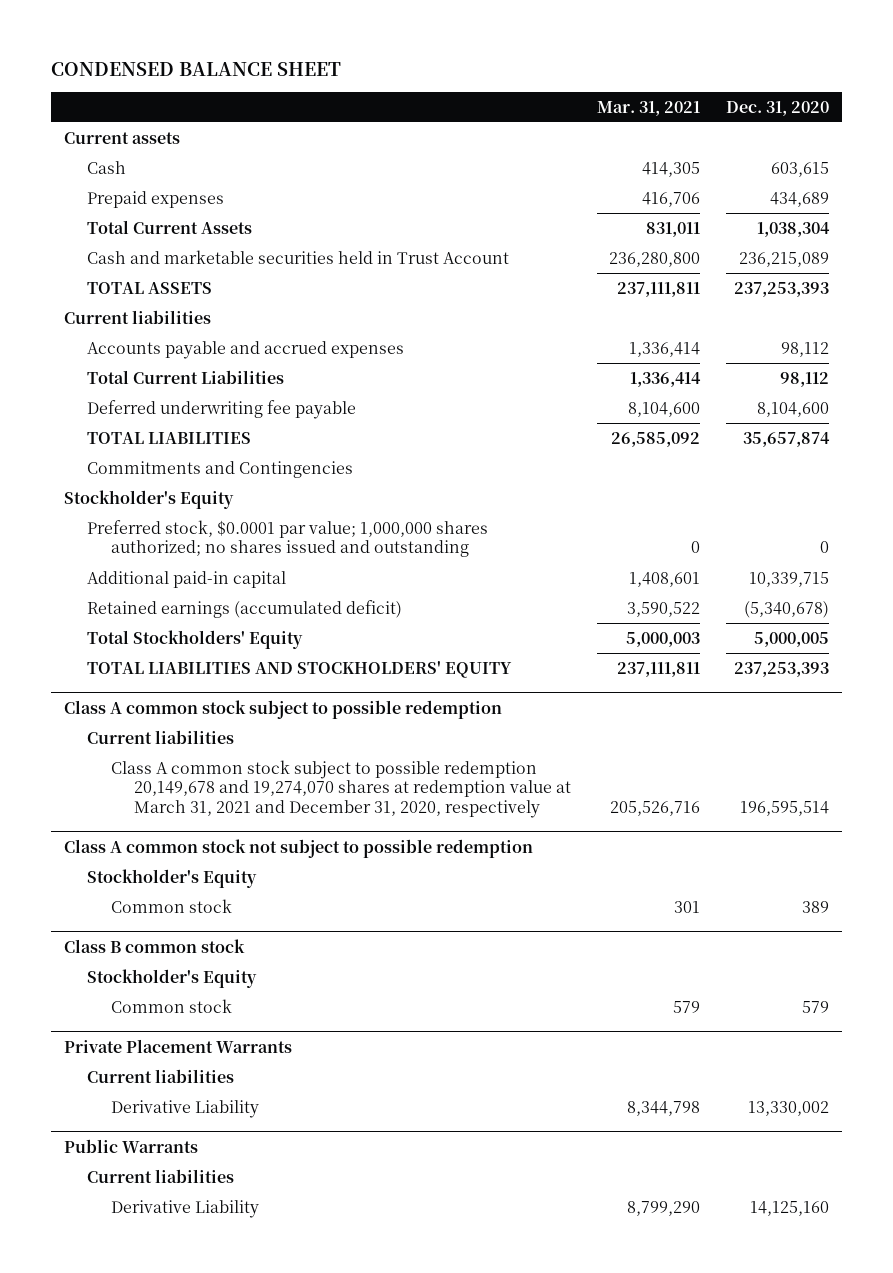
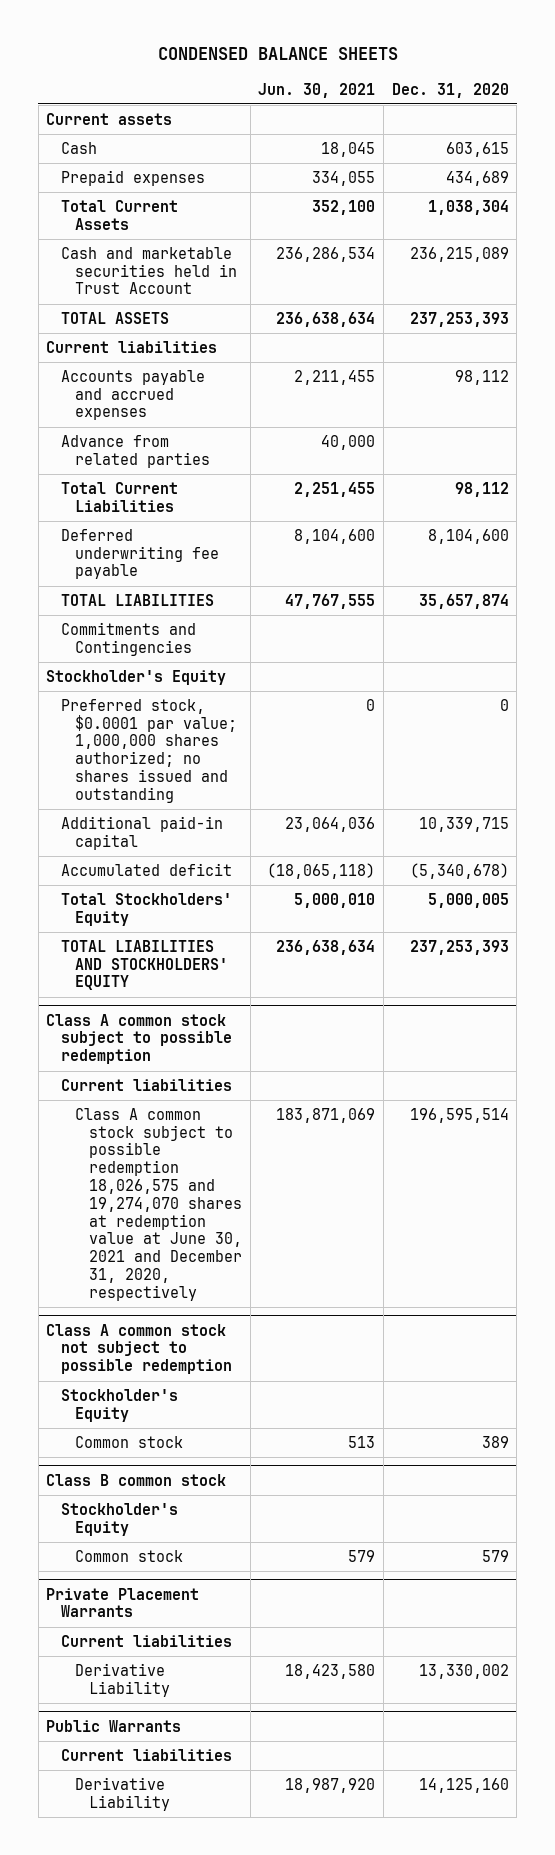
- CONDENSED BALANCE SHEET
+ CONDENSED BALANCE SHEETS
- | Mar. 31, 2021 | Dec. 31, 2020
+ | Jun. 30, 2021 | Dec. 31, 2020
+ Advance from related parties | 40,000 |
- Retained earnings (accumulated deficit) | 3,590,522 | (5,340,678)
+ Accumulated deficit | (18,065,118) | (5,340,678)
@ Class A common stock subject to possible redemption
- Class A common stock subject to possible redemption 20,149,678 and 19,274,070 shares at redemption value at March 31, 2021 and December 31, 2020, respectively | 205,526,716 | 196,595,514
+ Class A common stock subject to possible redemption 18,026,575 and 19,274,070 shares at redemption value at June 30, 2021 and December 31, 2020, respectively | 183,871,069 | 196,595,514

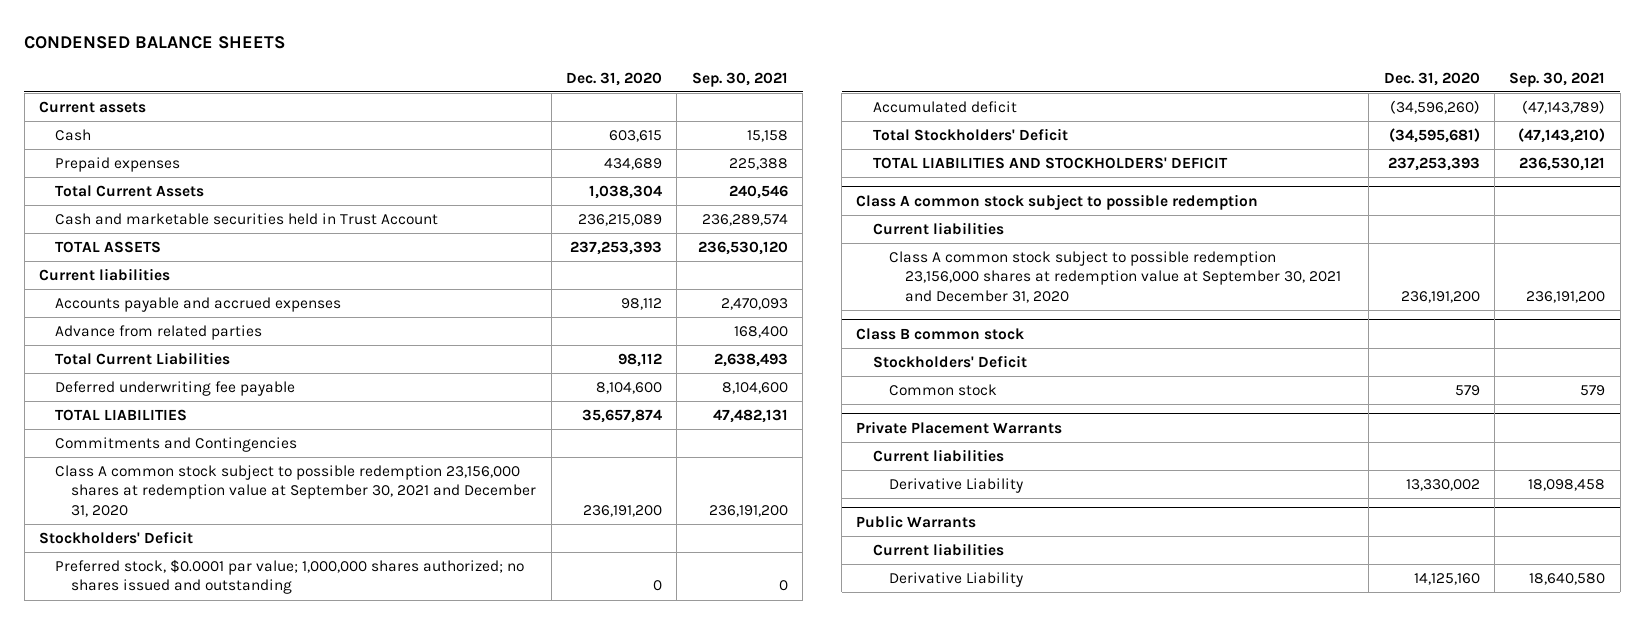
- | Jun. 30, 2021 | Dec. 31, 2020
+ | Dec. 31, 2020 | Sep. 30, 2021
- Stockholder's Equity
+ Class A common stock subject to possible redemption 23,156,000 shares at redemption value at September 30, 2021 and December 31, 2020 | 236,191,200 | 236,191,200
+ Stockholders' Deficit
- Additional paid-in capital | 23,064,036 | 10,339,715
- Accumulated deficit | (18,065,118) | (5,340,678)
- Total Stockholders' Equity | 5,000,010 | 5,000,005
- TOTAL LIABILITIES AND STOCKHOLDERS' EQUITY | 236,638,634 | 237,253,393
+ Accumulated deficit | (34,596,260) | (47,143,789)
+ Total Stockholders' Deficit | (34,595,681) | (47,143,210)
+ TOTAL LIABILITIES AND STOCKHOLDERS' DEFICIT | 237,253,393 | 236,530,121
@ Class A common stock subject to possible redemption
- Class A common stock subject to possible redemption 18,026,575 and 19,274,070 shares at redemption value at June 30, 2021 and December 31, 2020, respectively | 183,871,069 | 196,595,514
- Class A common stock not subject to possible redemption
- Stockholder's Equity
- Common stock | 513 | 389
@ Class A common stock subject to possible redemption
+ Class A common stock subject to possible redemption 23,156,000 shares at redemption value at September 30, 2021 and December 31, 2020 | 236,191,200 | 236,191,200
@ Class B common stock
- Stockholder's Equity
+ Stockholders' Deficit

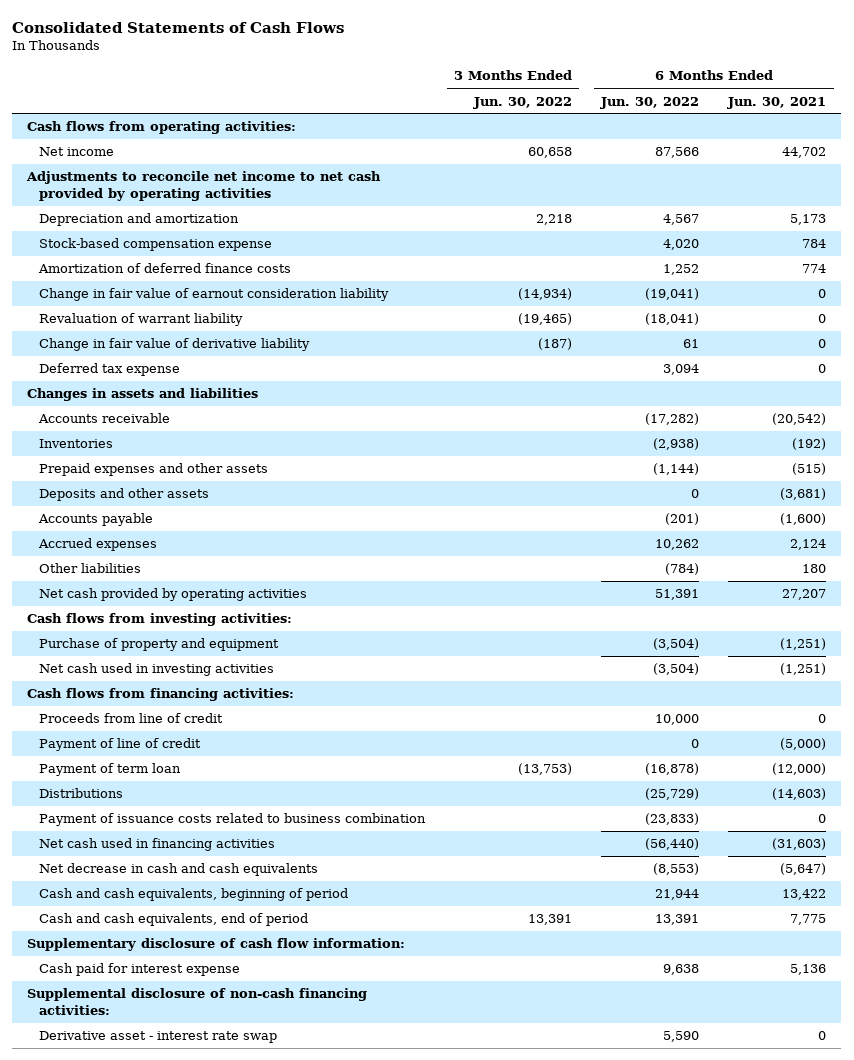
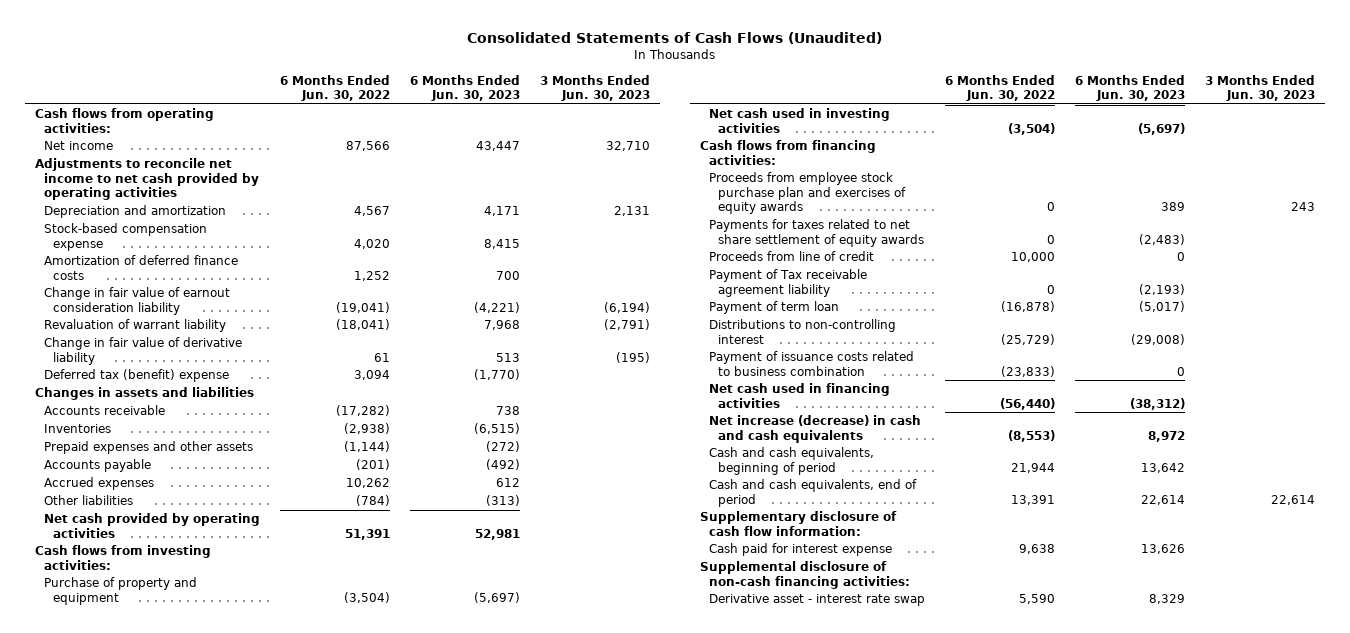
- Consolidated Statements of Cash Flows
+ Consolidated Statements of Cash Flows (Unaudited)
- | 3 Months Ended Jun. 30, 2022 | 6 Months Ended Jun. 30, 2022 | 6 Months Ended Jun. 30, 2021
+ | 6 Months Ended Jun. 30, 2022 | 6 Months Ended Jun. 30, 2023 | 3 Months Ended Jun. 30, 2023
- Deferred tax expense | | 3,094 | 0
+ Deferred tax (benefit) expense | 3,094 | (1,770) |
- Deposits and other assets | | 0 | (3,681)
+ Proceeds from employee stock purchase plan and exercises of equity awards | 0 | 389 | 243
+ Payments for taxes related to net share settlement of equity awards | 0 | (2,483) |
- Payment of line of credit | | 0 | (5,000)
+ Payment of Tax receivable agreement liability | 0 | (2,193) |
- Distributions | | (25,729) | (14,603)
+ Distributions to non-controlling interest | (25,729) | (29,008) |
- Net decrease in cash and cash equivalents | | (8,553) | (5,647)
+ Net increase (decrease) in cash and cash equivalents | (8,553) | 8,972 |

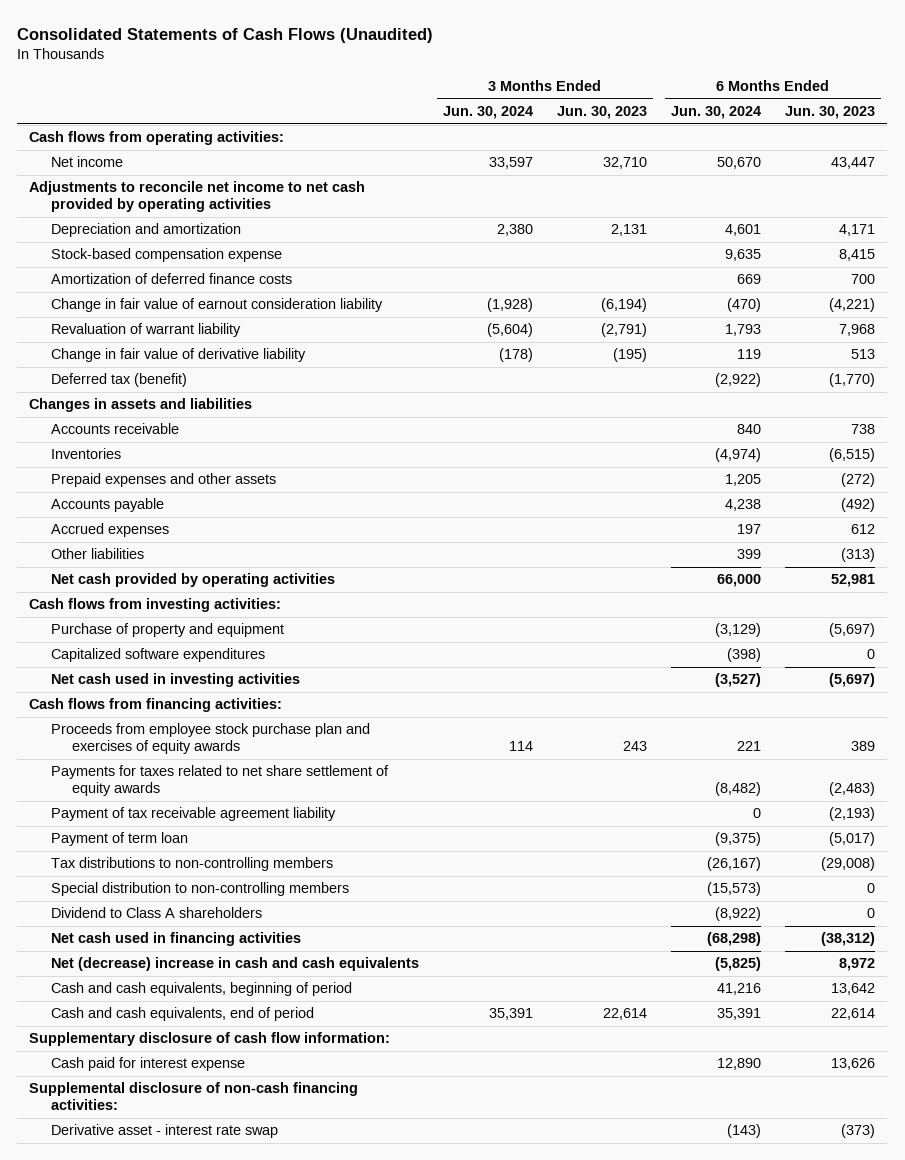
- | 6 Months Ended Jun. 30, 2022 | 6 Months Ended Jun. 30, 2023 | 3 Months Ended Jun. 30, 2023
+ | 3 Months Ended Jun. 30, 2024 | 3 Months Ended Jun. 30, 2023 | 6 Months Ended Jun. 30, 2024 | 6 Months Ended Jun. 30, 2023
- Deferred tax (benefit) expense | 3,094 | (1,770) |
+ Deferred tax (benefit) | | | (2,922) | (1,770)
+ Capitalized software expenditures | | | (398) | 0
- Proceeds from line of credit | 10,000 | 0 |
- Payment of Tax receivable agreement liability | 0 | (2,193) |
+ Payment of tax receivable agreement liability | | | 0 | (2,193)
- Distributions to non-controlling interest | (25,729) | (29,008) |
- Payment of issuance costs related to business combination | (23,833) | 0 |
+ Tax distributions to non-controlling members | | | (26,167) | (29,008)
+ Special distribution to non-controlling members | | | (15,573) | 0
+ Dividend to Class A shareholders | | | (8,922) | 0
- Net increase (decrease) in cash and cash equivalents | (8,553) | 8,972 |
+ Net (decrease) increase in cash and cash equivalents | | | (5,825) | 8,972
- Derivative asset - interest rate swap | 5,590 | 8,329 |
+ Derivative asset - interest rate swap | | | (143) | (373)

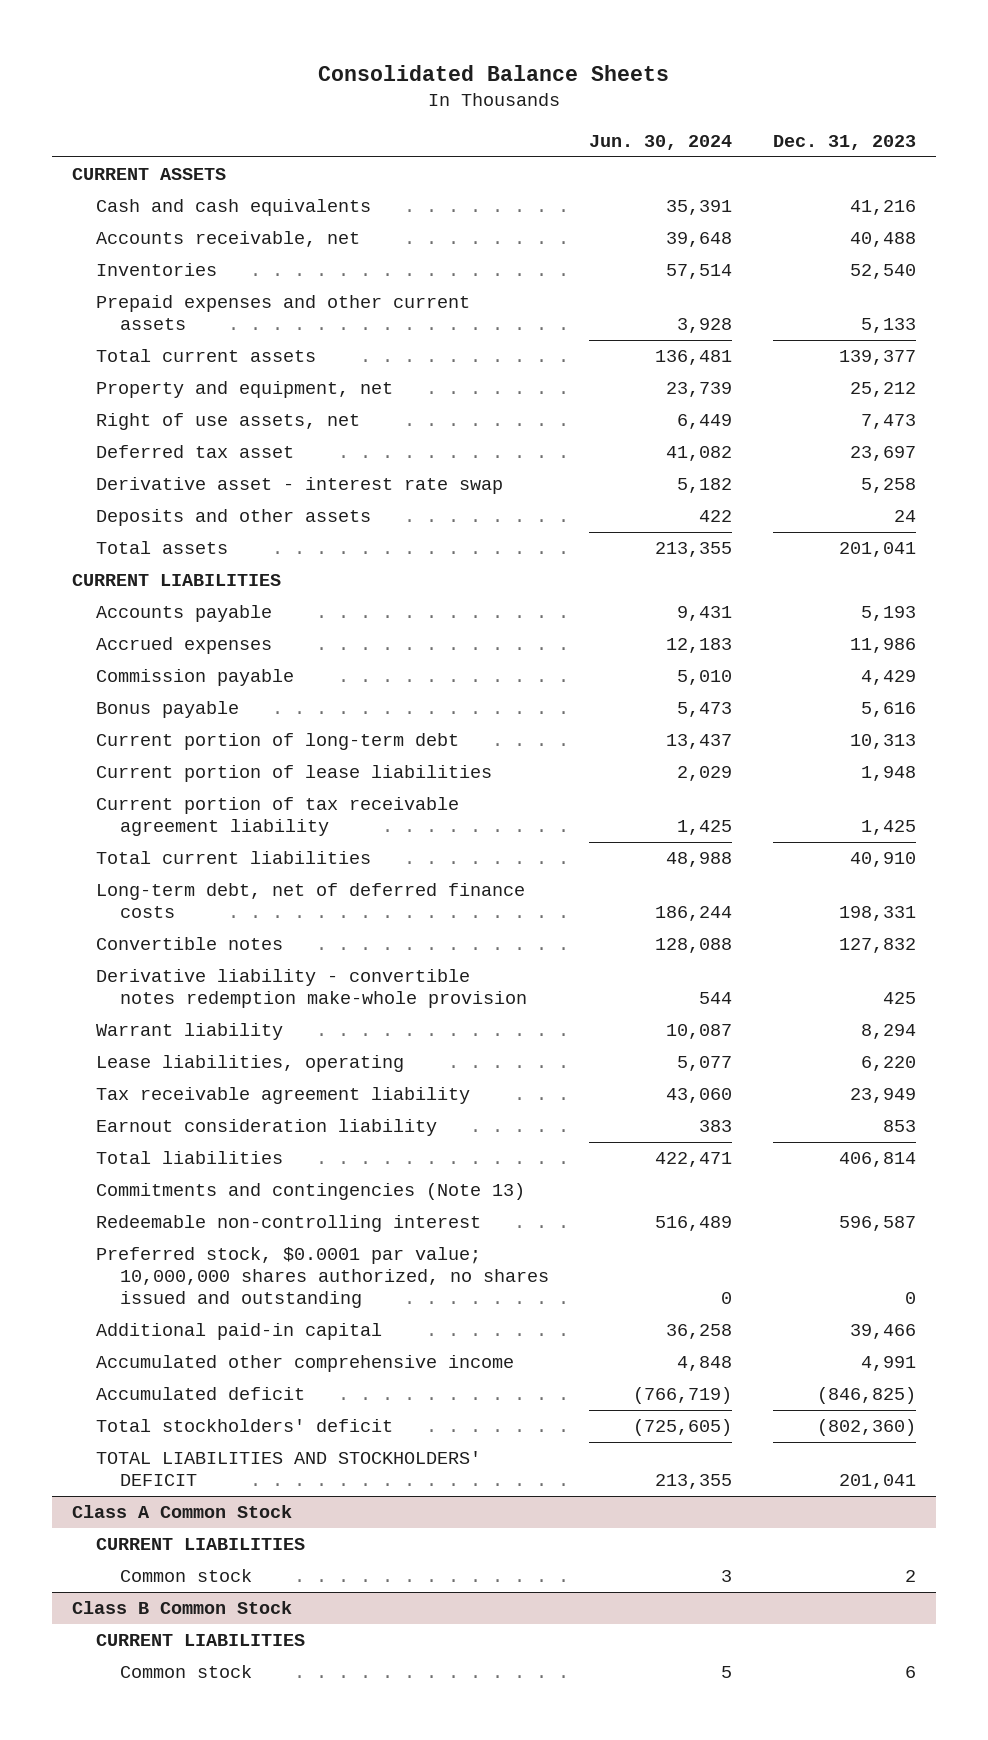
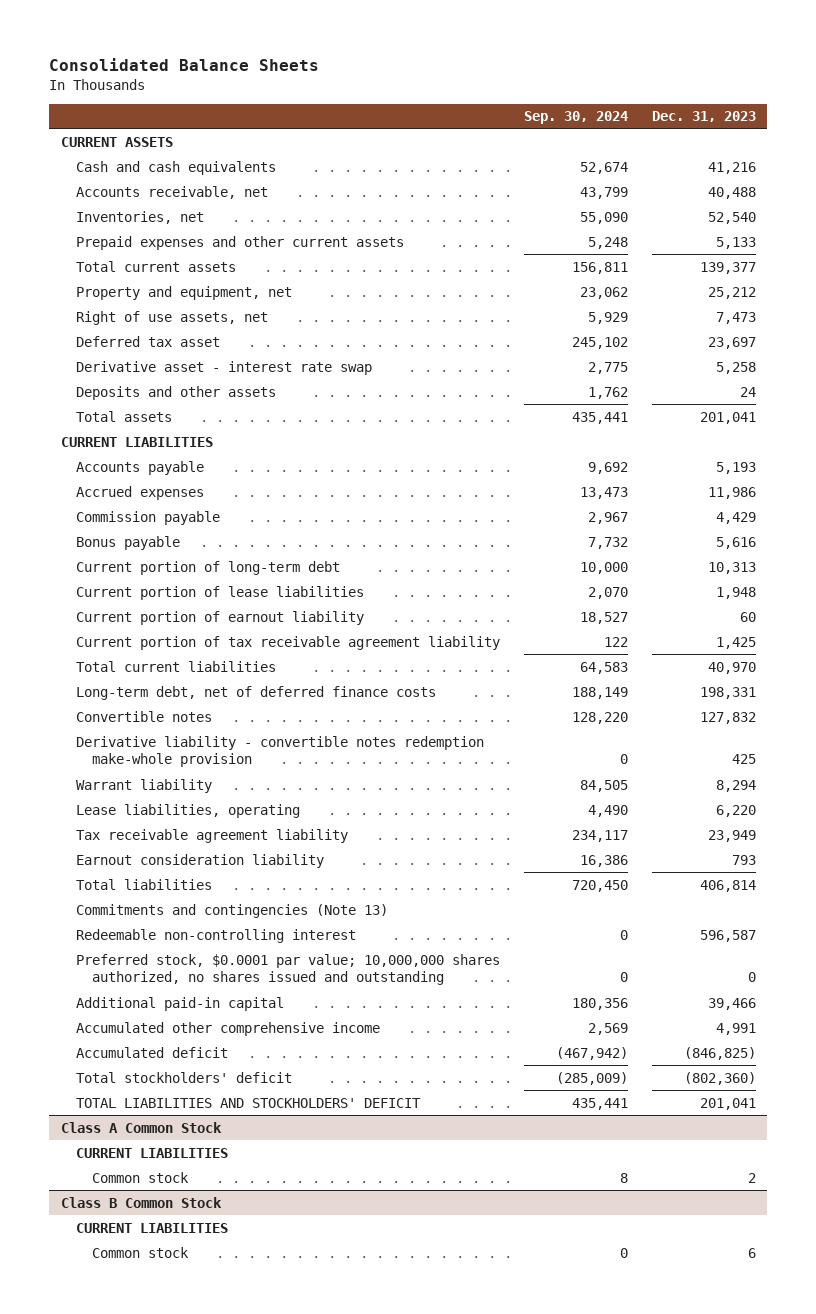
- | Jun. 30, 2024 | Dec. 31, 2023
+ | Sep. 30, 2024 | Dec. 31, 2023
- Inventories | 57,514 | 52,540
+ Inventories, net | 55,090 | 52,540
+ Current portion of earnout liability | 18,527 | 60
- Total current liabilities | 48,988 | 40,910
+ Total current liabilities | 64,583 | 40,970
- Earnout consideration liability | 383 | 853
+ Earnout consideration liability | 16,386 | 793

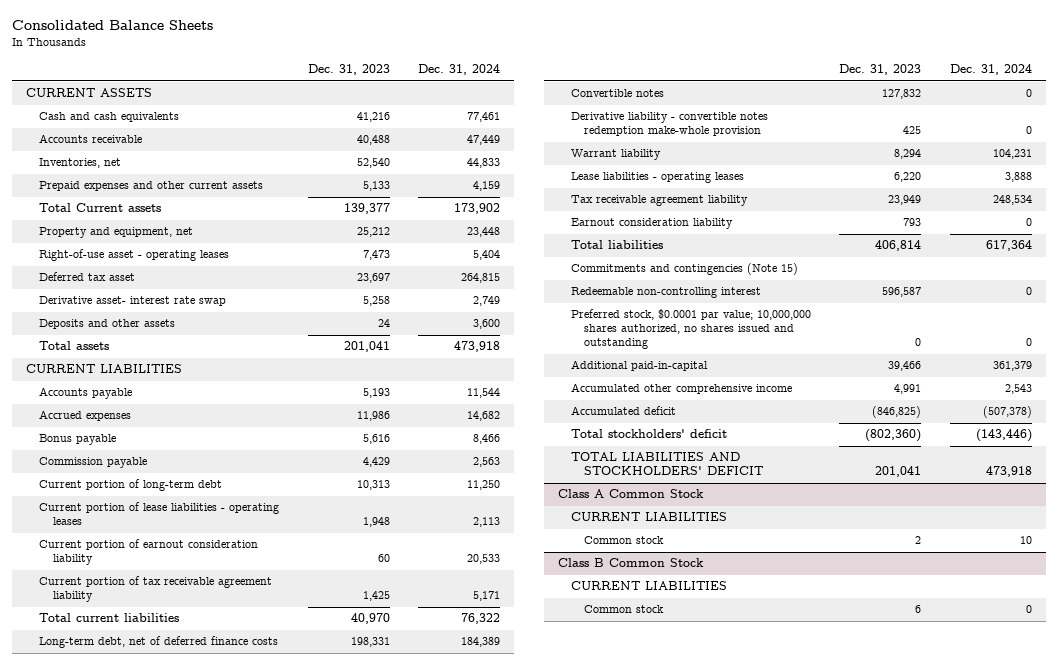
- | Sep. 30, 2024 | Dec. 31, 2023
+ | Dec. 31, 2023 | Dec. 31, 2024
- Accounts receivable, net | 43,799 | 40,488
+ Accounts receivable | 40,488 | 47,449
- Total current assets | 156,811 | 139,377
+ Total Current assets | 139,377 | 173,902
- Right of use assets, net | 5,929 | 7,473
+ Right-of-use asset - operating leases | 7,473 | 5,404
- Derivative asset - interest rate swap | 2,775 | 5,258
+ Derivative asset- interest rate swap | 5,258 | 2,749
moved down: Commission payable | 4,429 | 2,563
- Current portion of lease liabilities | 2,070 | 1,948
- Current portion of earnout liability | 18,527 | 60
+ Current portion of lease liabilities - operating leases | 1,948 | 2,113
+ Current portion of earnout consideration liability | 60 | 20,533
- Lease liabilities, operating | 4,490 | 6,220
+ Lease liabilities - operating leases | 6,220 | 3,888
- Commitments and contingencies (Note 13)
+ Commitments and contingencies (Note 15)
- Additional paid-in capital | 180,356 | 39,466
+ Additional paid-in-capital | 39,466 | 361,379

